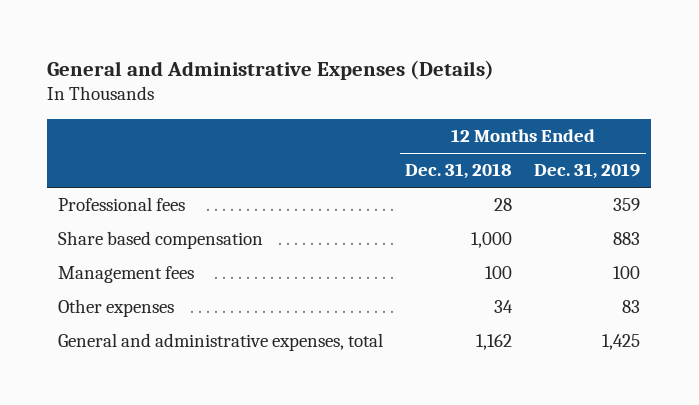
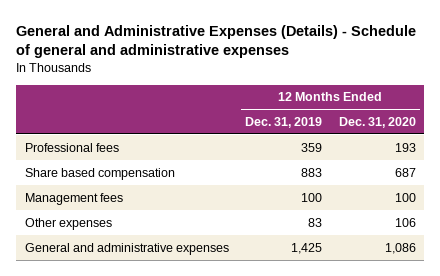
- General and Administrative Expenses (Details)
+ General and Administrative Expenses (Details) - Schedule of general and administrative expenses
- | 12 Months Ended Dec. 31, 2018 | 12 Months Ended Dec. 31, 2019
+ | 12 Months Ended Dec. 31, 2019 | 12 Months Ended Dec. 31, 2020
- General and administrative expenses, total | 1,162 | 1,425
+ General and administrative expenses | 1,425 | 1,086

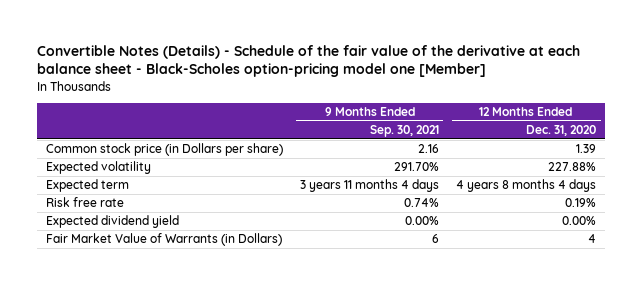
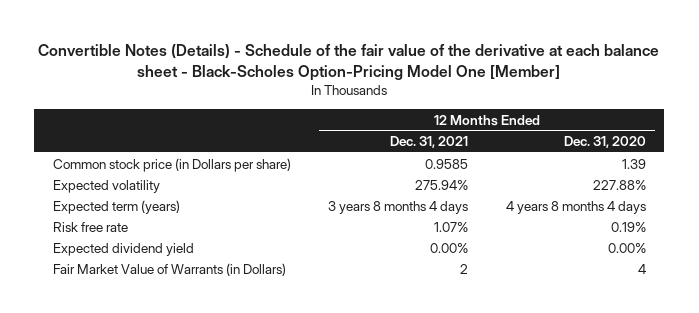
- Convertible Notes (Details) - Schedule of the fair value of the derivative at each balance sheet - Black-Scholes option-pricing model one [Member]
+ Convertible Notes (Details) - Schedule of the fair value of the derivative at each balance sheet - Black-Scholes Option-Pricing Model One [Member]
- | 9 Months Ended Sep. 30, 2021 | 12 Months Ended Dec. 31, 2020
+ | 12 Months Ended Dec. 31, 2021 | 12 Months Ended Dec. 31, 2020
- Expected term | 3 years 11 months 4 days | 4 years 8 months 4 days
+ Expected term (years) | 3 years 8 months 4 days | 4 years 8 months 4 days

